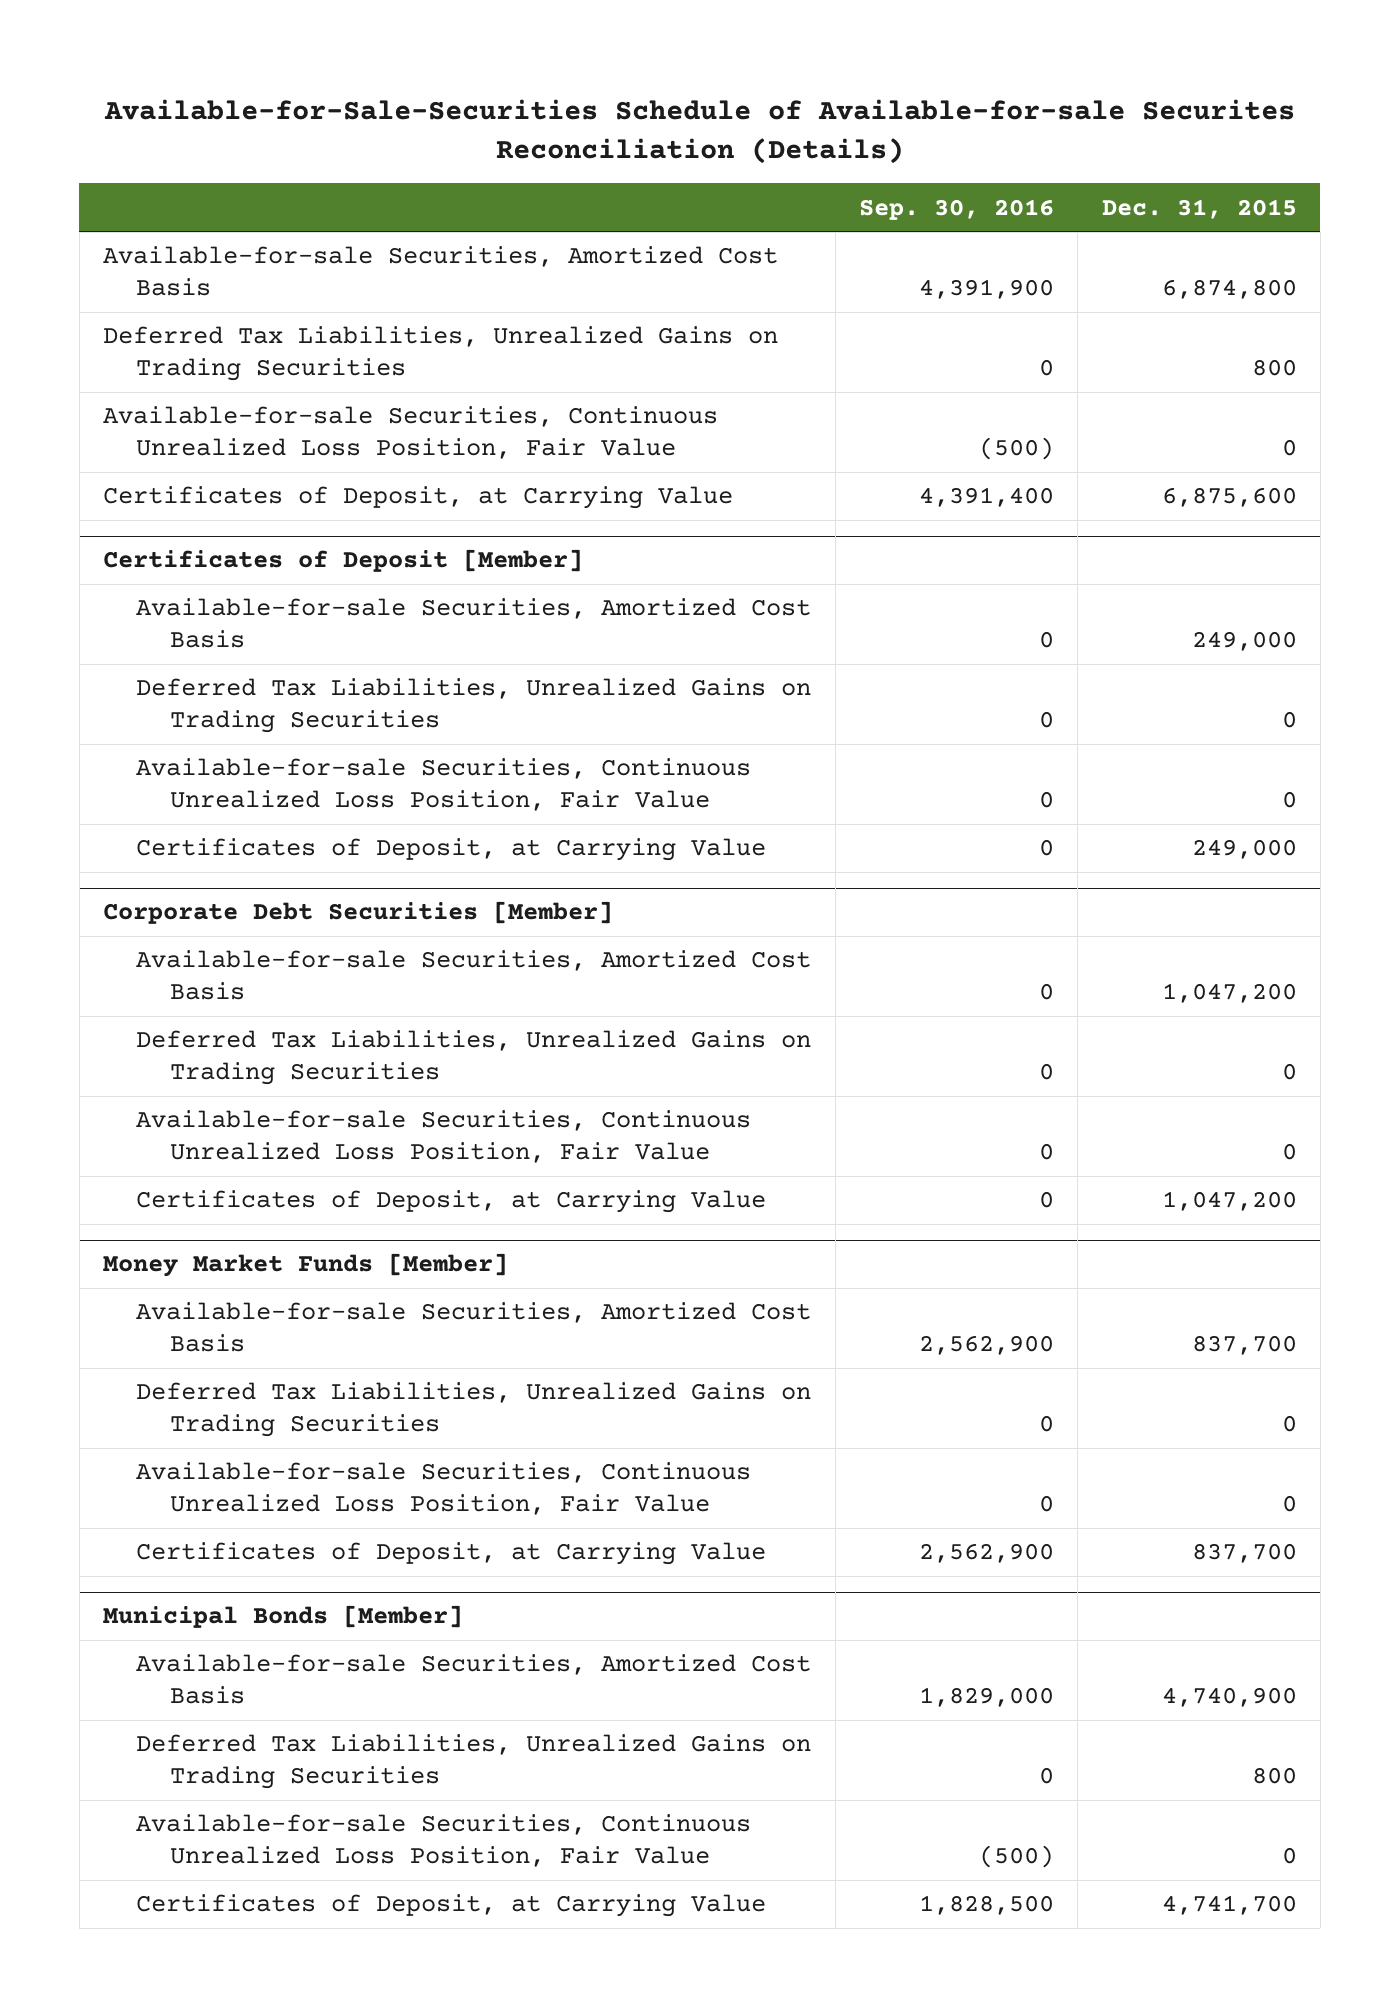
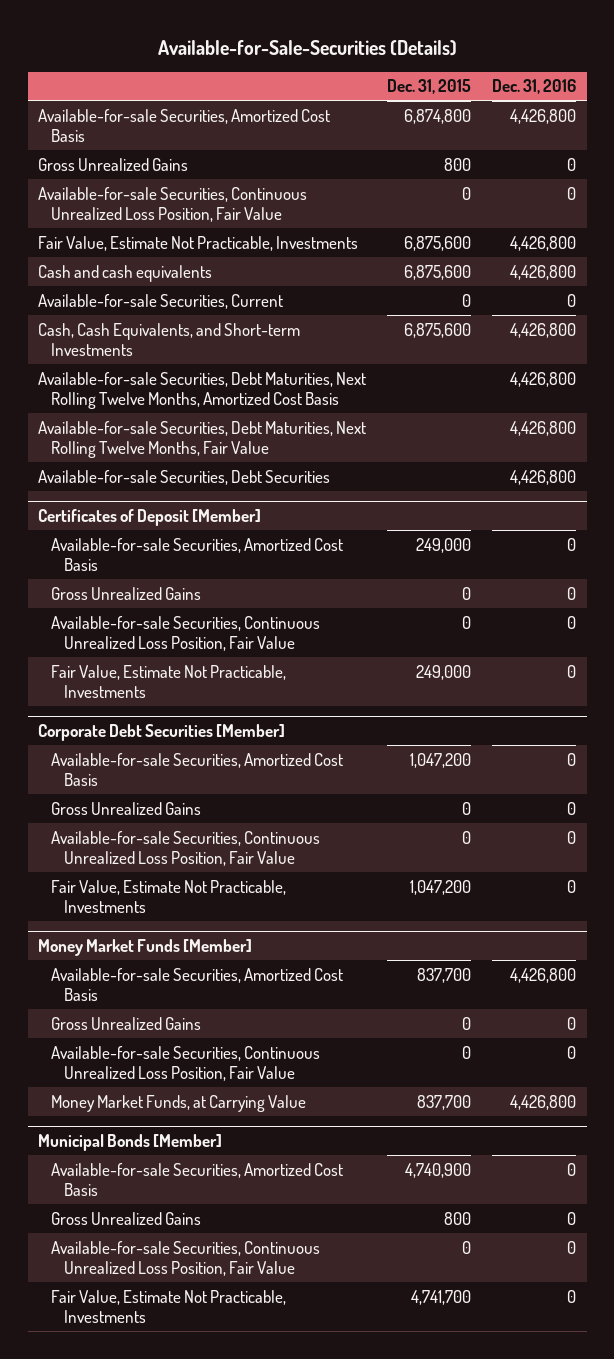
- Available-for-Sale-Securities Schedule of Available-for-sale Securites Reconciliation (Details)
+ Available-for-Sale-Securities (Details)
- | Sep. 30, 2016 | Dec. 31, 2015
+ | Dec. 31, 2015 | Dec. 31, 2016
- Deferred Tax Liabilities, Unrealized Gains on Trading Securities | 0 | 800
+ Gross Unrealized Gains | 800 | 0
- Certificates of Deposit, at Carrying Value | 4,391,400 | 6,875,600
+ Fair Value, Estimate Not Practicable, Investments | 6,875,600 | 4,426,800
+ Cash and cash equivalents | 6,875,600 | 4,426,800
+ Available-for-sale Securities, Current | 0 | 0
+ Cash, Cash Equivalents, and Short-term Investments | 6,875,600 | 4,426,800
+ Available-for-sale Securities, Debt Maturities, Next Rolling Twelve Months, Amortized Cost Basis | | 4,426,800
+ Available-for-sale Securities, Debt Maturities, Next Rolling Twelve Months, Fair Value | | 4,426,800
+ Available-for-sale Securities, Debt Securities | | 4,426,800
@ Certificates of Deposit [Member]
- Deferred Tax Liabilities, Unrealized Gains on Trading Securities | 0 | 0
+ Gross Unrealized Gains | 0 | 0
- Certificates of Deposit, at Carrying Value | 0 | 249,000
+ Fair Value, Estimate Not Practicable, Investments | 249,000 | 0
@ Corporate Debt Securities [Member]
- Deferred Tax Liabilities, Unrealized Gains on Trading Securities | 0 | 0
+ Gross Unrealized Gains | 0 | 0
- Certificates of Deposit, at Carrying Value | 0 | 1,047,200
+ Fair Value, Estimate Not Practicable, Investments | 1,047,200 | 0
@ Money Market Funds [Member]
- Deferred Tax Liabilities, Unrealized Gains on Trading Securities | 0 | 0
+ Gross Unrealized Gains | 0 | 0
- Certificates of Deposit, at Carrying Value | 2,562,900 | 837,700
+ Money Market Funds, at Carrying Value | 837,700 | 4,426,800
@ Municipal Bonds [Member]
- Deferred Tax Liabilities, Unrealized Gains on Trading Securities | 0 | 800
+ Gross Unrealized Gains | 800 | 0
- Certificates of Deposit, at Carrying Value | 1,828,500 | 4,741,700
+ Fair Value, Estimate Not Practicable, Investments | 4,741,700 | 0

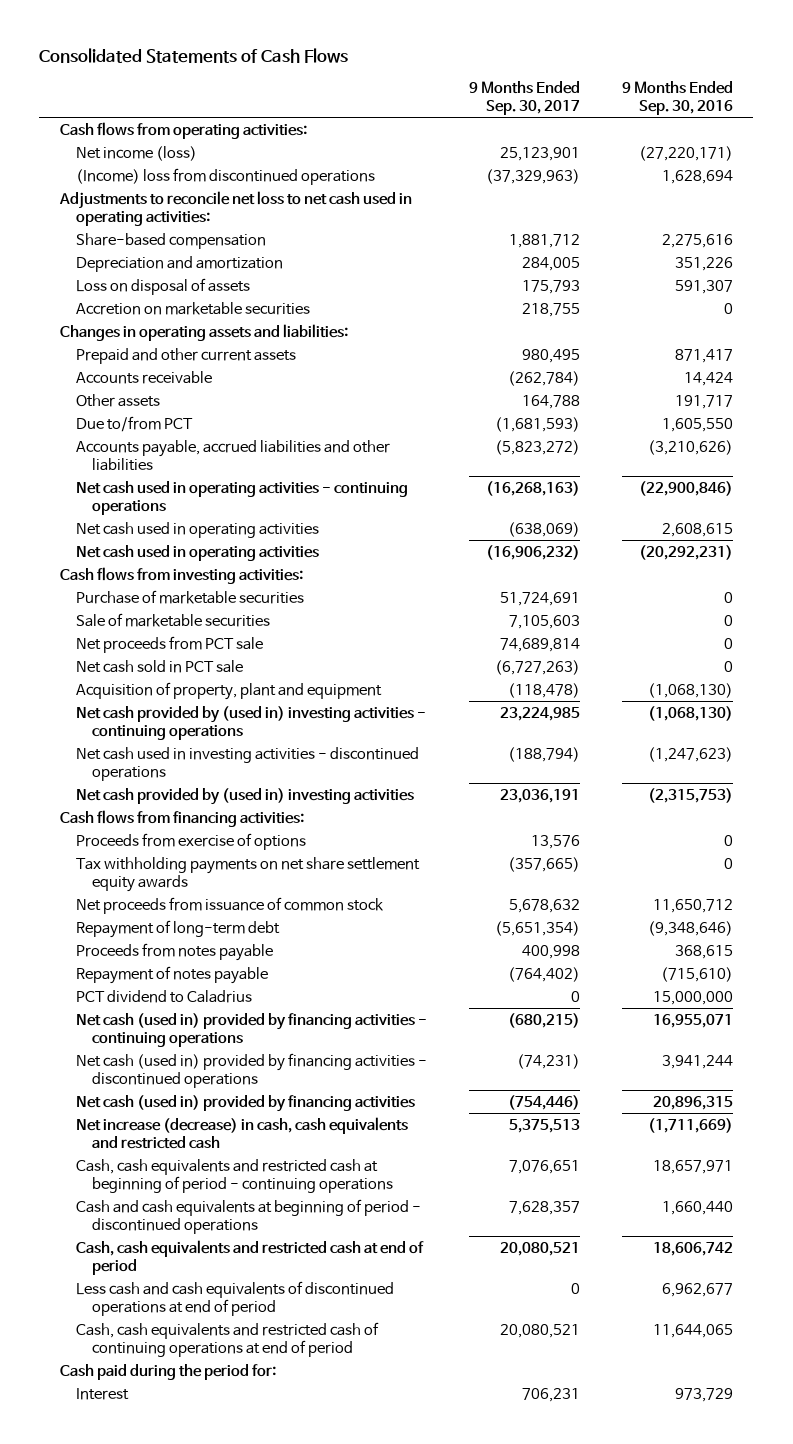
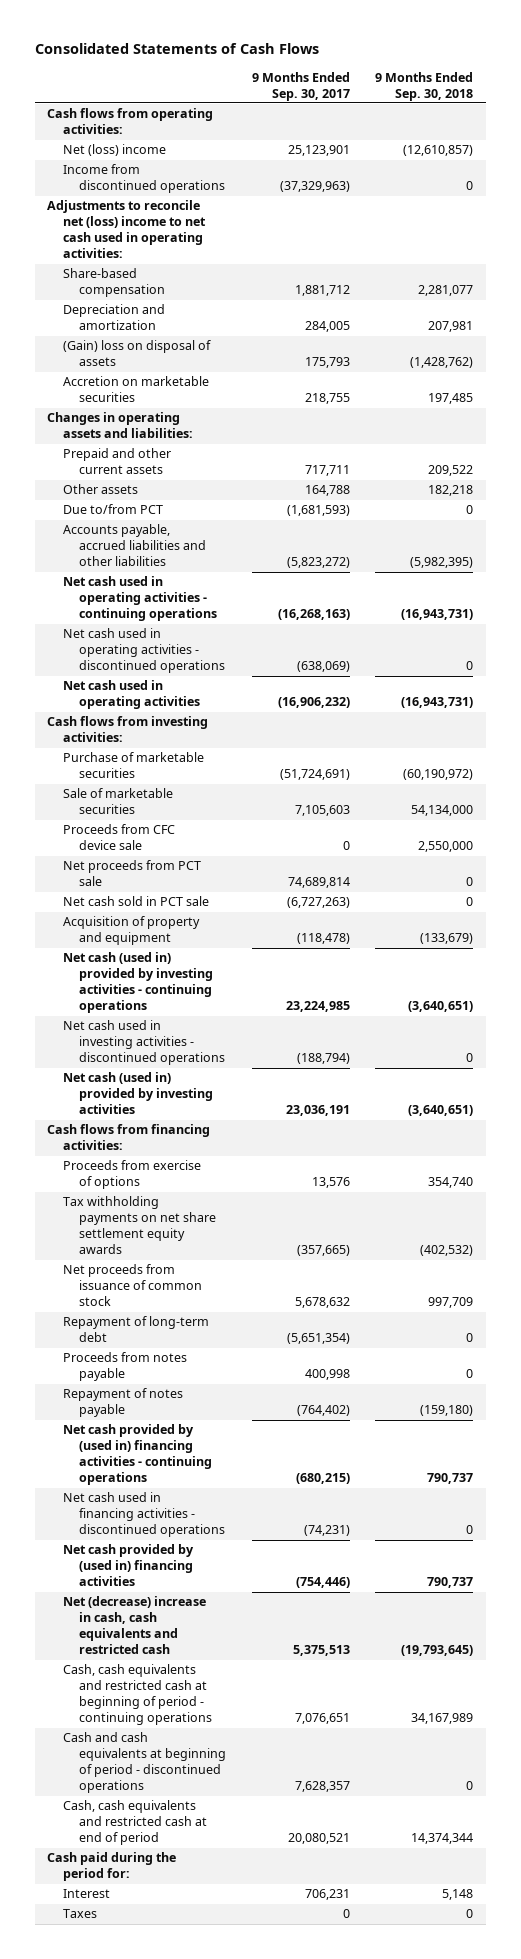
- | 9 Months Ended Sep. 30, 2017 | 9 Months Ended Sep. 30, 2016
+ | 9 Months Ended Sep. 30, 2017 | 9 Months Ended Sep. 30, 2018
- Net income (loss) | 25,123,901 | (27,220,171)
- (Income) loss from discontinued operations | (37,329,963) | 1,628,694
- Adjustments to reconcile net loss to net cash used in operating activities:
+ Net (loss) income | 25,123,901 | (12,610,857)
+ Income from discontinued operations | (37,329,963) | 0
+ Adjustments to reconcile net (loss) income to net cash used in operating activities:
- Loss on disposal of assets | 175,793 | 591,307
+ (Gain) loss on disposal of assets | 175,793 | (1,428,762)
- Prepaid and other current assets | 980,495 | 871,417
- Accounts receivable | (262,784) | 14,424
+ Prepaid and other current assets | 717,711 | 209,522
- Net cash used in operating activities | (638,069) | 2,608,615
+ Net cash used in operating activities - discontinued operations | (638,069) | 0
- Purchase of marketable securities | 51,724,691 | 0
+ Purchase of marketable securities | (51,724,691) | (60,190,972)
+ Proceeds from CFC device sale | 0 | 2,550,000
- Acquisition of property, plant and equipment | (118,478) | (1,068,130)
- Net cash provided by (used in) investing activities - continuing operations | 23,224,985 | (1,068,130)
+ Acquisition of property and equipment | (118,478) | (133,679)
+ Net cash (used in) provided by investing activities - continuing operations | 23,224,985 | (3,640,651)
- Net cash provided by (used in) investing activities | 23,036,191 | (2,315,753)
+ Net cash (used in) provided by investing activities | 23,036,191 | (3,640,651)
- PCT dividend to Caladrius | 0 | 15,000,000
- Net cash (used in) provided by financing activities - continuing operations | (680,215) | 16,955,071
- Net cash (used in) provided by financing activities - discontinued operations | (74,231) | 3,941,244
- Net cash (used in) provided by financing activities | (754,446) | 20,896,315
- Net increase (decrease) in cash, cash equivalents and restricted cash | 5,375,513 | (1,711,669)
+ Net cash provided by (used in) financing activities - continuing operations | (680,215) | 790,737
+ Net cash used in financing activities - discontinued operations | (74,231) | 0
+ Net cash provided by (used in) financing activities | (754,446) | 790,737
+ Net (decrease) increase in cash, cash equivalents and restricted cash | 5,375,513 | (19,793,645)
- Less cash and cash equivalents of discontinued operations at end of period | 0 | 6,962,677
- Cash, cash equivalents and restricted cash of continuing operations at end of period | 20,080,521 | 11,644,065
+ Taxes | 0 | 0

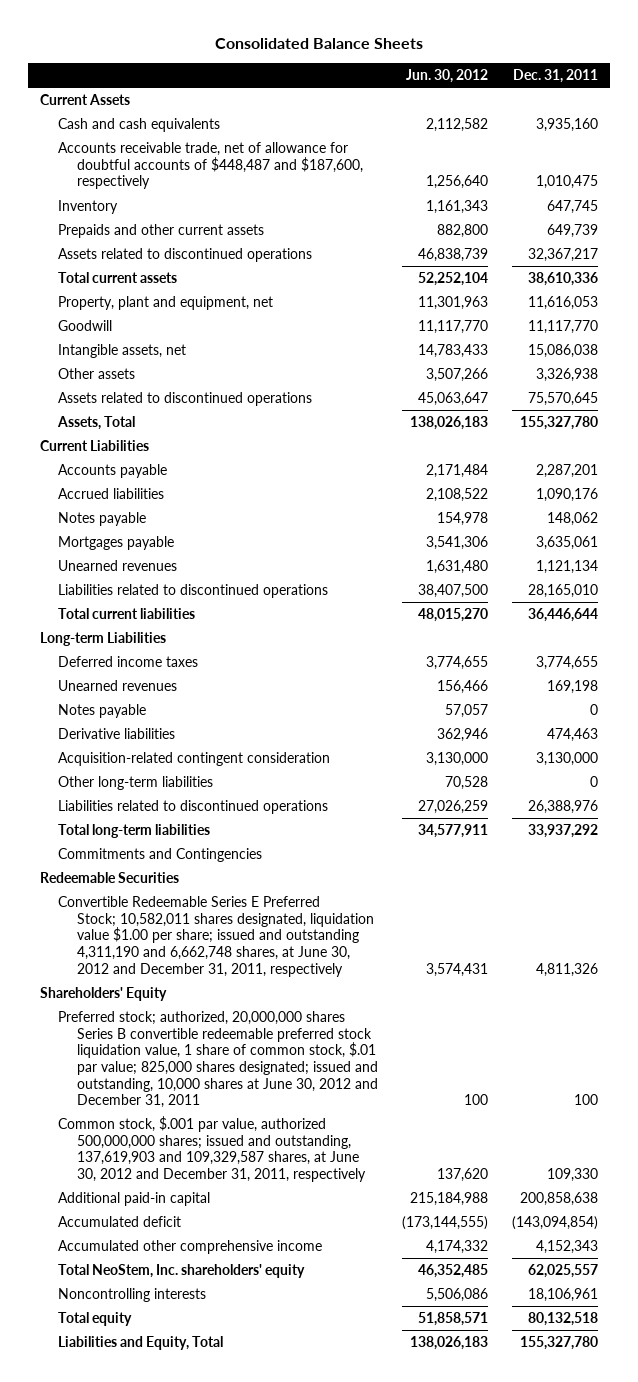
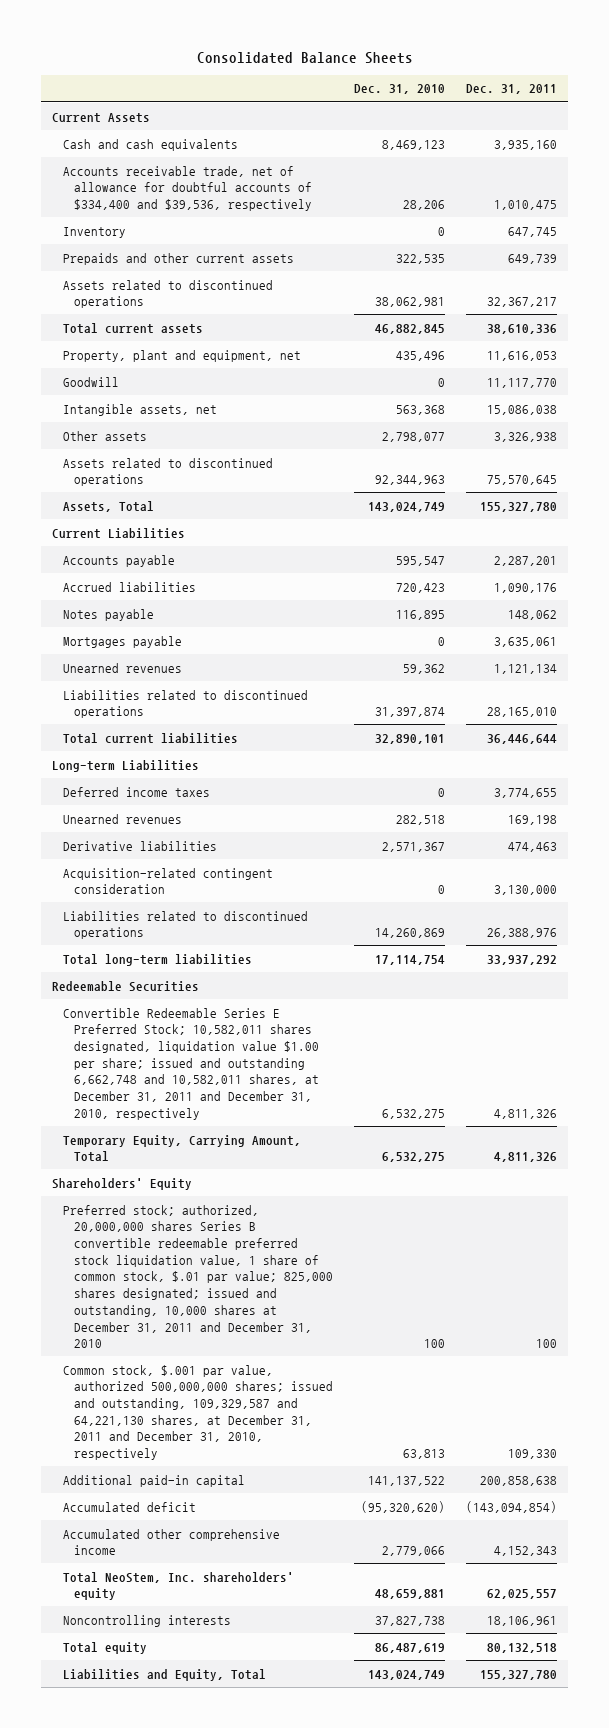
- | Jun. 30, 2012 | Dec. 31, 2011
+ | Dec. 31, 2010 | Dec. 31, 2011
- Accounts receivable trade, net of allowance for doubtful accounts of $448,487 and $187,600, respectively | 1,256,640 | 1,010,475
+ Accounts receivable trade, net of allowance for doubtful accounts of $334,400 and $39,536, respectively | 28,206 | 1,010,475
- Notes payable | 57,057 | 0
- Other long-term liabilities | 70,528 | 0
- Commitments and Contingencies
- Convertible Redeemable Series E Preferred Stock; 10,582,011 shares designated, liquidation value $1.00 per share; issued and outstanding 4,311,190 and 6,662,748 shares, at June 30, 2012 and December 31, 2011, respectively | 3,574,431 | 4,811,326
+ Convertible Redeemable Series E Preferred Stock; 10,582,011 shares designated, liquidation value $1.00 per share; issued and outstanding 6,662,748 and 10,582,011 shares, at December 31, 2011 and December 31, 2010, respectively | 6,532,275 | 4,811,326
+ Temporary Equity, Carrying Amount, Total | 6,532,275 | 4,811,326
- Preferred stock; authorized, 20,000,000 shares Series B convertible redeemable preferred stock liquidation value, 1 share of common stock, $.01 par value; 825,000 shares designated; issued and outstanding, 10,000 shares at June 30, 2012 and December 31, 2011 | 100 | 100
- Common stock, $.001 par value, authorized 500,000,000 shares; issued and outstanding, 137,619,903 and 109,329,587 shares, at June 30, 2012 and December 31, 2011, respectively | 137,620 | 109,330
+ Preferred stock; authorized, 20,000,000 shares Series B convertible redeemable preferred stock liquidation value, 1 share of common stock, $.01 par value; 825,000 shares designated; issued and outstanding, 10,000 shares at December 31, 2011 and December 31, 2010 | 100 | 100
+ Common stock, $.001 par value, authorized 500,000,000 shares; issued and outstanding, 109,329,587 and 64,221,130 shares, at December 31, 2011 and December 31, 2010, respectively | 63,813 | 109,330

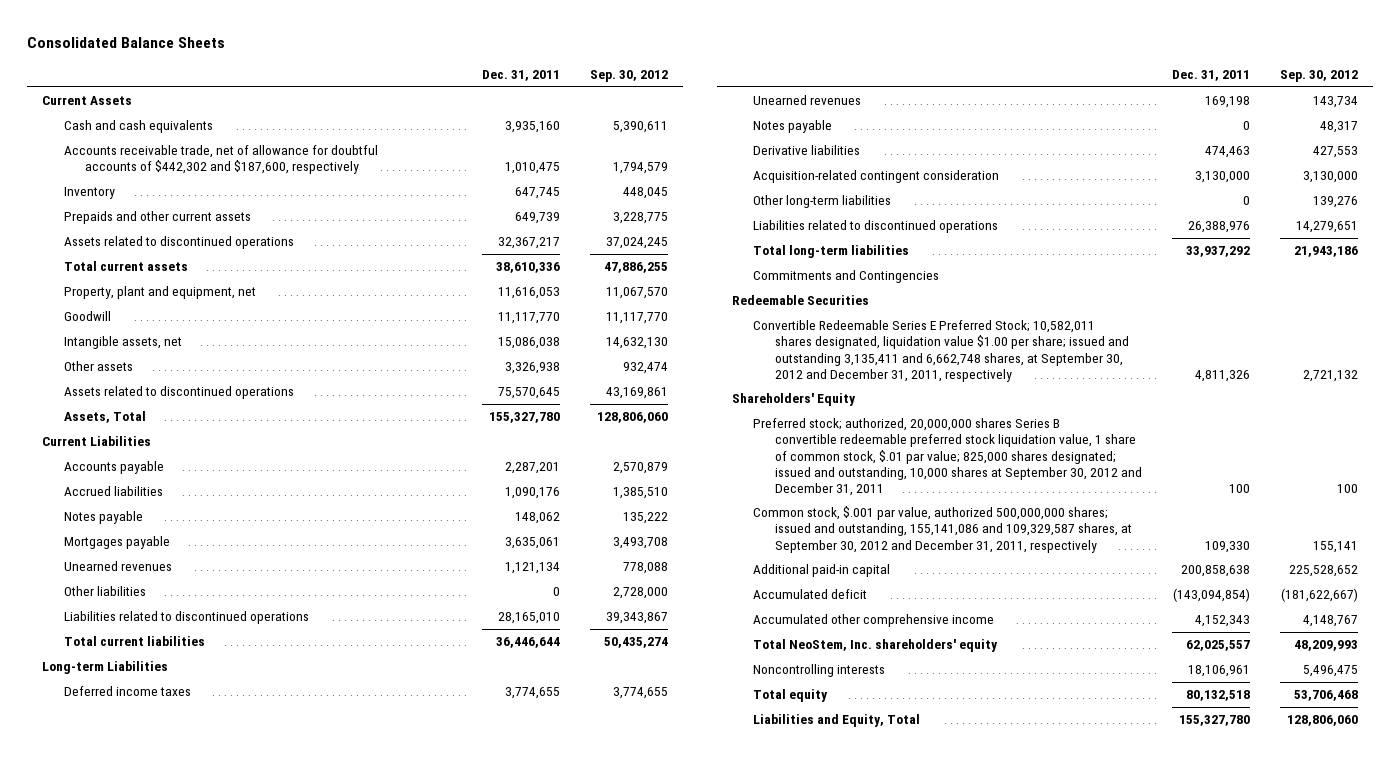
- | Dec. 31, 2010 | Dec. 31, 2011
+ | Dec. 31, 2011 | Sep. 30, 2012
- Accounts receivable trade, net of allowance for doubtful accounts of $334,400 and $39,536, respectively | 28,206 | 1,010,475
+ Accounts receivable trade, net of allowance for doubtful accounts of $442,302 and $187,600, respectively | 1,010,475 | 1,794,579
+ Other liabilities | 0 | 2,728,000
+ Notes payable | 0 | 48,317
+ Other long-term liabilities | 0 | 139,276
+ Commitments and Contingencies
- Convertible Redeemable Series E Preferred Stock; 10,582,011 shares designated, liquidation value $1.00 per share; issued and outstanding 6,662,748 and 10,582,011 shares, at December 31, 2011 and December 31, 2010, respectively | 6,532,275 | 4,811,326
- Temporary Equity, Carrying Amount, Total | 6,532,275 | 4,811,326
+ Convertible Redeemable Series E Preferred Stock; 10,582,011 shares designated, liquidation value $1.00 per share; issued and outstanding 3,135,411 and 6,662,748 shares, at September 30, 2012 and December 31, 2011, respectively | 4,811,326 | 2,721,132
- Preferred stock; authorized, 20,000,000 shares Series B convertible redeemable preferred stock liquidation value, 1 share of common stock, $.01 par value; 825,000 shares designated; issued and outstanding, 10,000 shares at December 31, 2011 and December 31, 2010 | 100 | 100
- Common stock, $.001 par value, authorized 500,000,000 shares; issued and outstanding, 109,329,587 and 64,221,130 shares, at December 31, 2011 and December 31, 2010, respectively | 63,813 | 109,330
+ Preferred stock; authorized, 20,000,000 shares Series B convertible redeemable preferred stock liquidation value, 1 share of common stock, $.01 par value; 825,000 shares designated; issued and outstanding, 10,000 shares at September 30, 2012 and December 31, 2011 | 100 | 100
+ Common stock, $.001 par value, authorized 500,000,000 shares; issued and outstanding, 155,141,086 and 109,329,587 shares, at September 30, 2012 and December 31, 2011, respectively | 109,330 | 155,141

